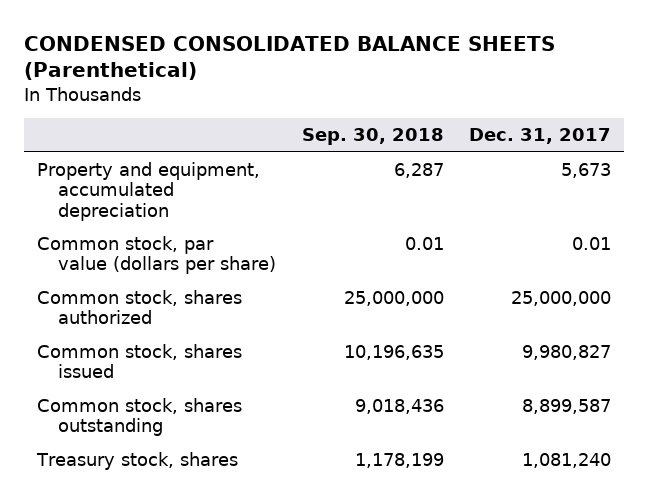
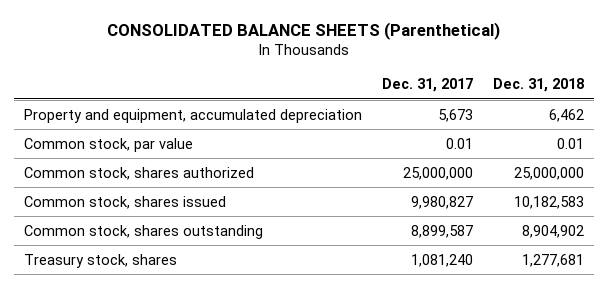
- CONDENSED CONSOLIDATED BALANCE SHEETS (Parenthetical)
+ CONSOLIDATED BALANCE SHEETS (Parenthetical)
- | Sep. 30, 2018 | Dec. 31, 2017
+ | Dec. 31, 2017 | Dec. 31, 2018
- Common stock, par value (dollars per share) | 0.01 | 0.01
+ Common stock, par value | 0.01 | 0.01

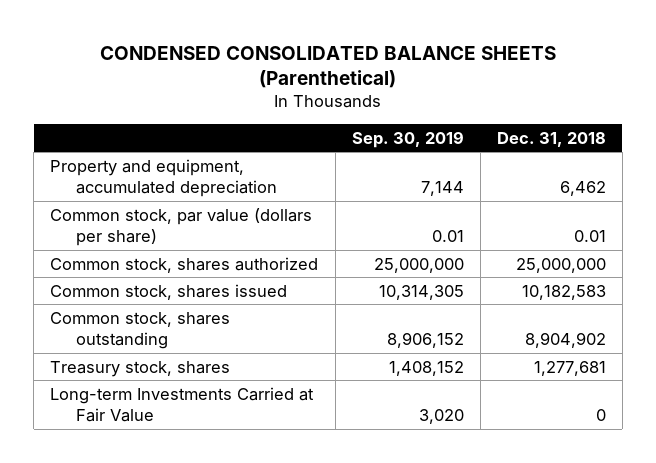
- CONSOLIDATED BALANCE SHEETS (Parenthetical)
+ CONDENSED CONSOLIDATED BALANCE SHEETS (Parenthetical)
- | Dec. 31, 2017 | Dec. 31, 2018
+ | Sep. 30, 2019 | Dec. 31, 2018
- Common stock, par value | 0.01 | 0.01
+ Common stock, par value (dollars per share) | 0.01 | 0.01
+ Long-term Investments Carried at Fair Value | 3,020 | 0

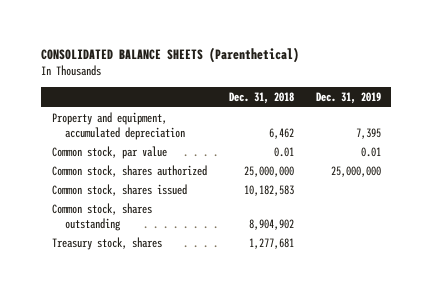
- CONDENSED CONSOLIDATED BALANCE SHEETS (Parenthetical)
+ CONSOLIDATED BALANCE SHEETS (Parenthetical)
- | Sep. 30, 2019 | Dec. 31, 2018
+ | Dec. 31, 2018 | Dec. 31, 2019
- Common stock, par value (dollars per share) | 0.01 | 0.01
+ Common stock, par value | 0.01 | 0.01
- Long-term Investments Carried at Fair Value | 3,020 | 0

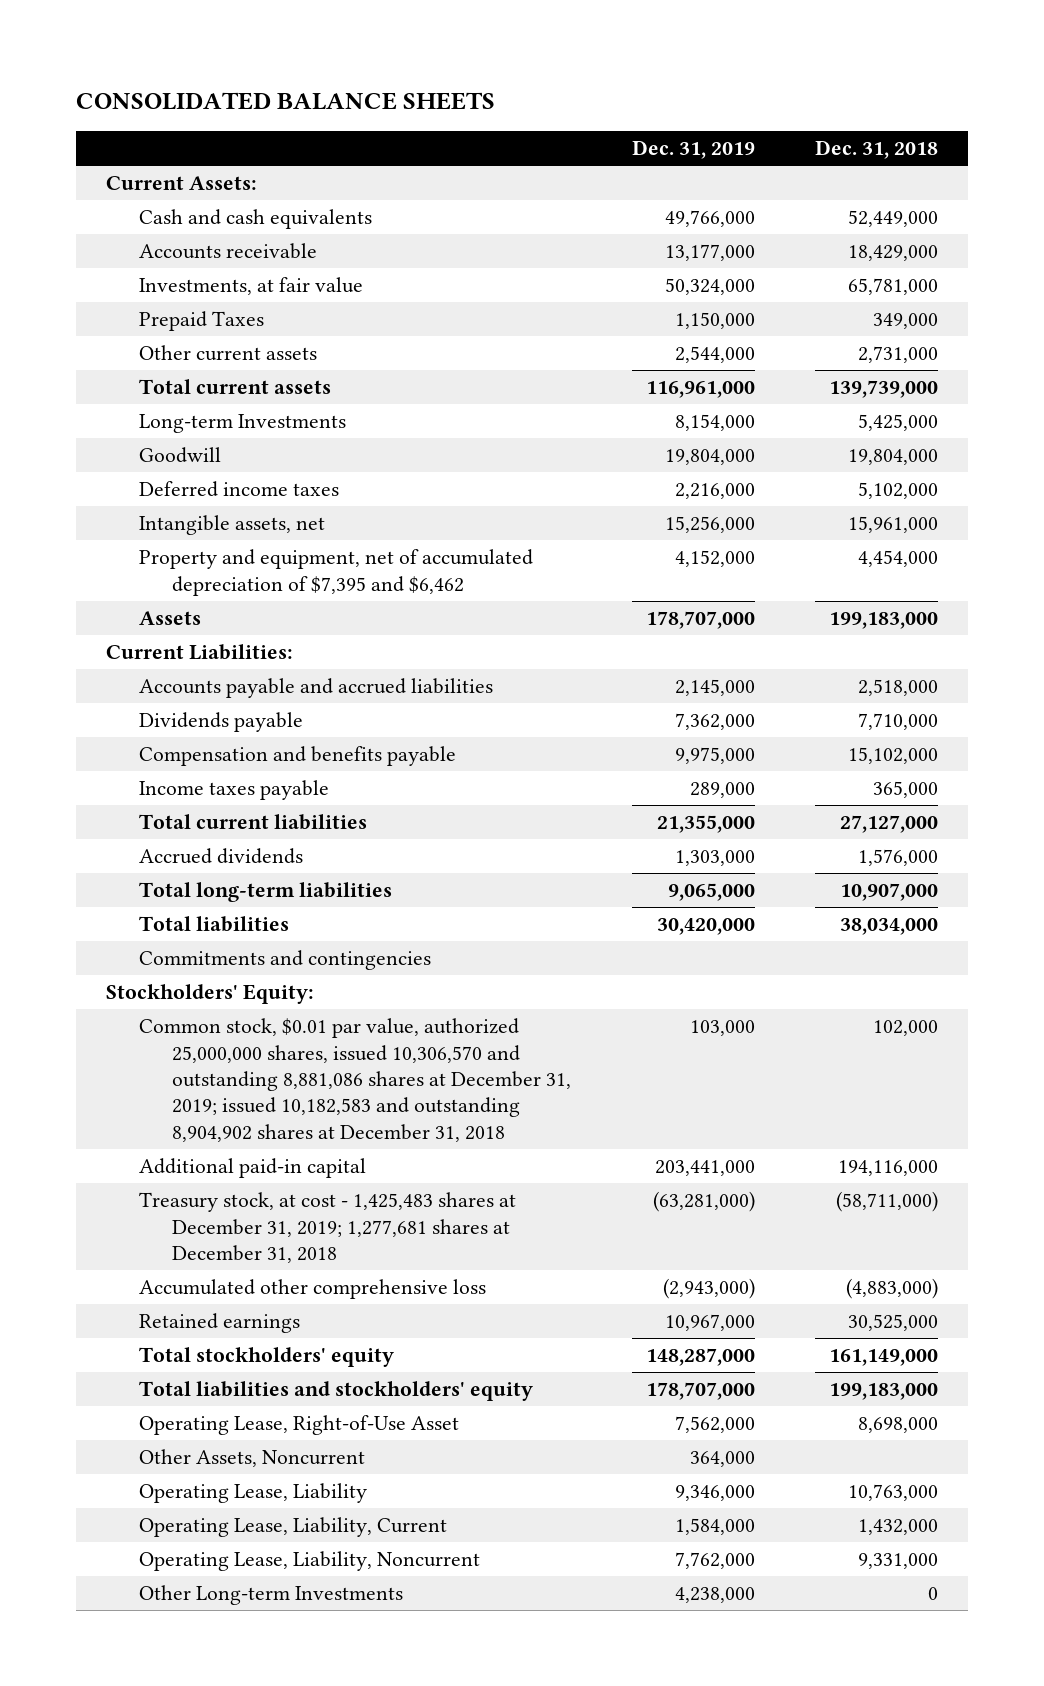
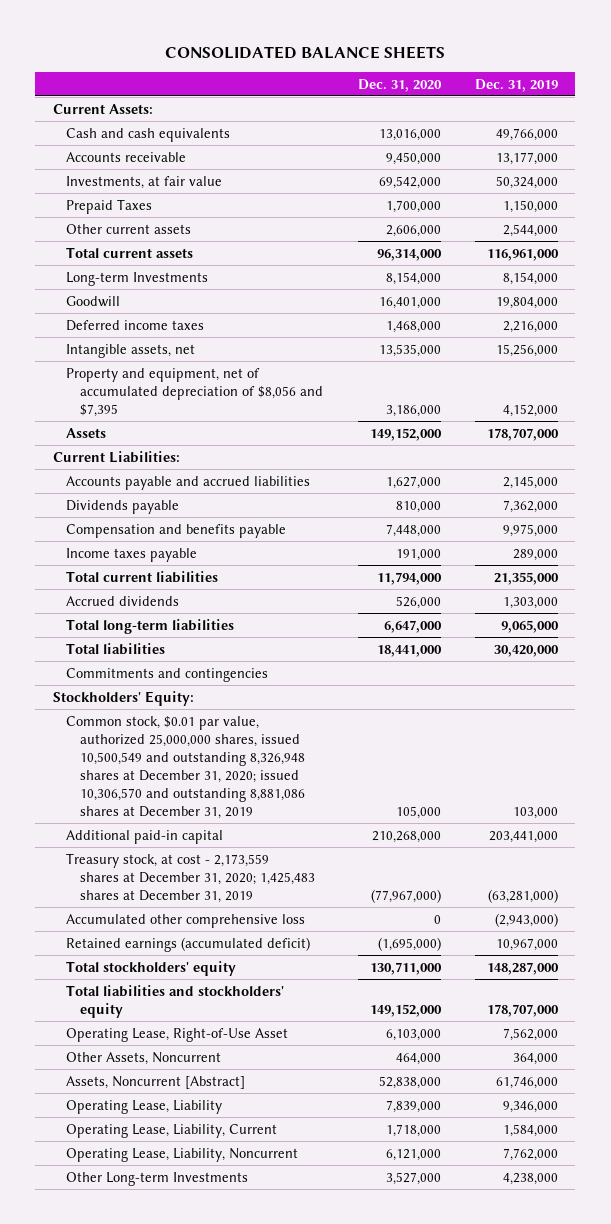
- | Dec. 31, 2019 | Dec. 31, 2018
+ | Dec. 31, 2020 | Dec. 31, 2019
- Property and equipment, net of accumulated depreciation of $7,395 and $6,462 | 4,152,000 | 4,454,000
+ Property and equipment, net of accumulated depreciation of $8,056 and $7,395 | 3,186,000 | 4,152,000
- Common stock, $0.01 par value, authorized 25,000,000 shares, issued 10,306,570 and outstanding 8,881,086 shares at December 31, 2019; issued 10,182,583 and outstanding 8,904,902 shares at December 31, 2018 | 103,000 | 102,000
+ Common stock, $0.01 par value, authorized 25,000,000 shares, issued 10,500,549 and outstanding 8,326,948 shares at December 31, 2020; issued 10,306,570 and outstanding 8,881,086 shares at December 31, 2019 | 105,000 | 103,000
- Treasury stock, at cost - 1,425,483 shares at December 31, 2019; 1,277,681 shares at December 31, 2018 | (63,281,000) | (58,711,000)
+ Treasury stock, at cost - 2,173,559 shares at December 31, 2020; 1,425,483 shares at December 31, 2019 | (77,967,000) | (63,281,000)
- Retained earnings | 10,967,000 | 30,525,000
+ Retained earnings (accumulated deficit) | (1,695,000) | 10,967,000
+ Assets, Noncurrent [Abstract] | 52,838,000 | 61,746,000

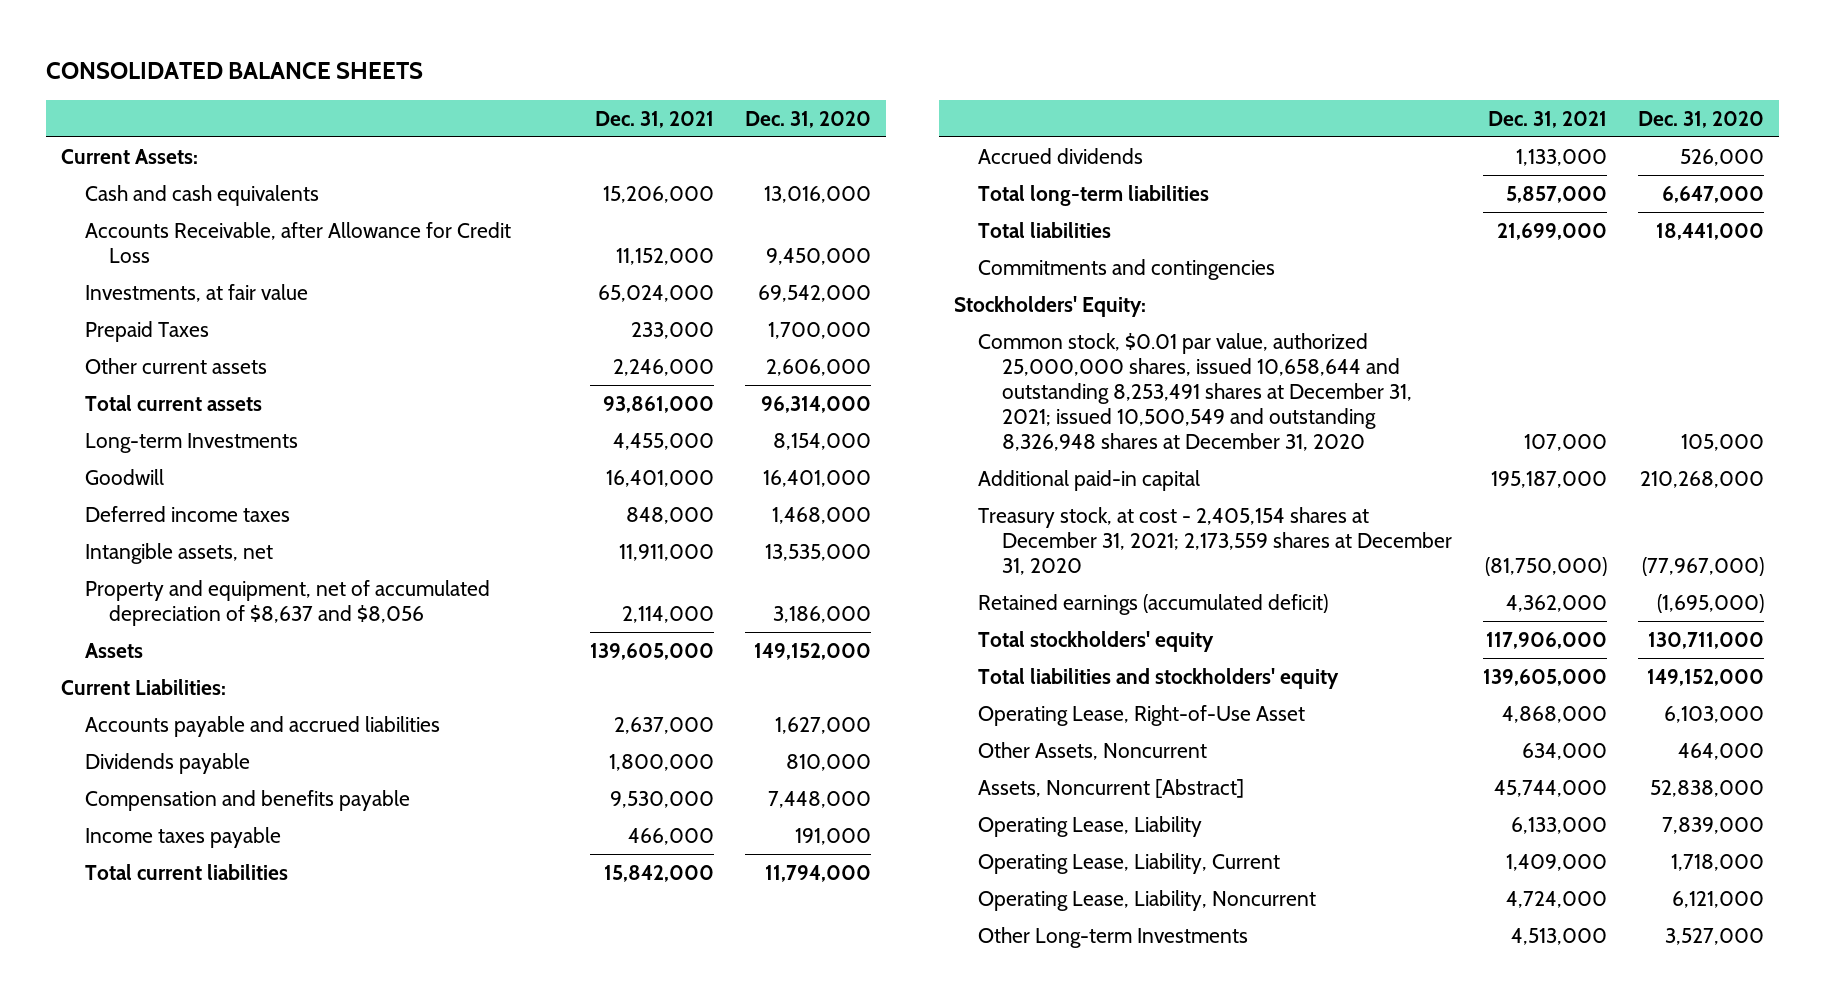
- | Dec. 31, 2020 | Dec. 31, 2019
+ | Dec. 31, 2021 | Dec. 31, 2020
- Accounts receivable | 9,450,000 | 13,177,000
+ Accounts Receivable, after Allowance for Credit Loss | 11,152,000 | 9,450,000
- Property and equipment, net of accumulated depreciation of $8,056 and $7,395 | 3,186,000 | 4,152,000
+ Property and equipment, net of accumulated depreciation of $8,637 and $8,056 | 2,114,000 | 3,186,000
- Common stock, $0.01 par value, authorized 25,000,000 shares, issued 10,500,549 and outstanding 8,326,948 shares at December 31, 2020; issued 10,306,570 and outstanding 8,881,086 shares at December 31, 2019 | 105,000 | 103,000
+ Common stock, $0.01 par value, authorized 25,000,000 shares, issued 10,658,644 and outstanding 8,253,491 shares at December 31, 2021; issued 10,500,549 and outstanding 8,326,948 shares at December 31, 2020 | 107,000 | 105,000
- Treasury stock, at cost - 2,173,559 shares at December 31, 2020; 1,425,483 shares at December 31, 2019 | (77,967,000) | (63,281,000)
- Accumulated other comprehensive loss | 0 | (2,943,000)
+ Treasury stock, at cost - 2,405,154 shares at December 31, 2021; 2,173,559 shares at December 31, 2020 | (81,750,000) | (77,967,000)

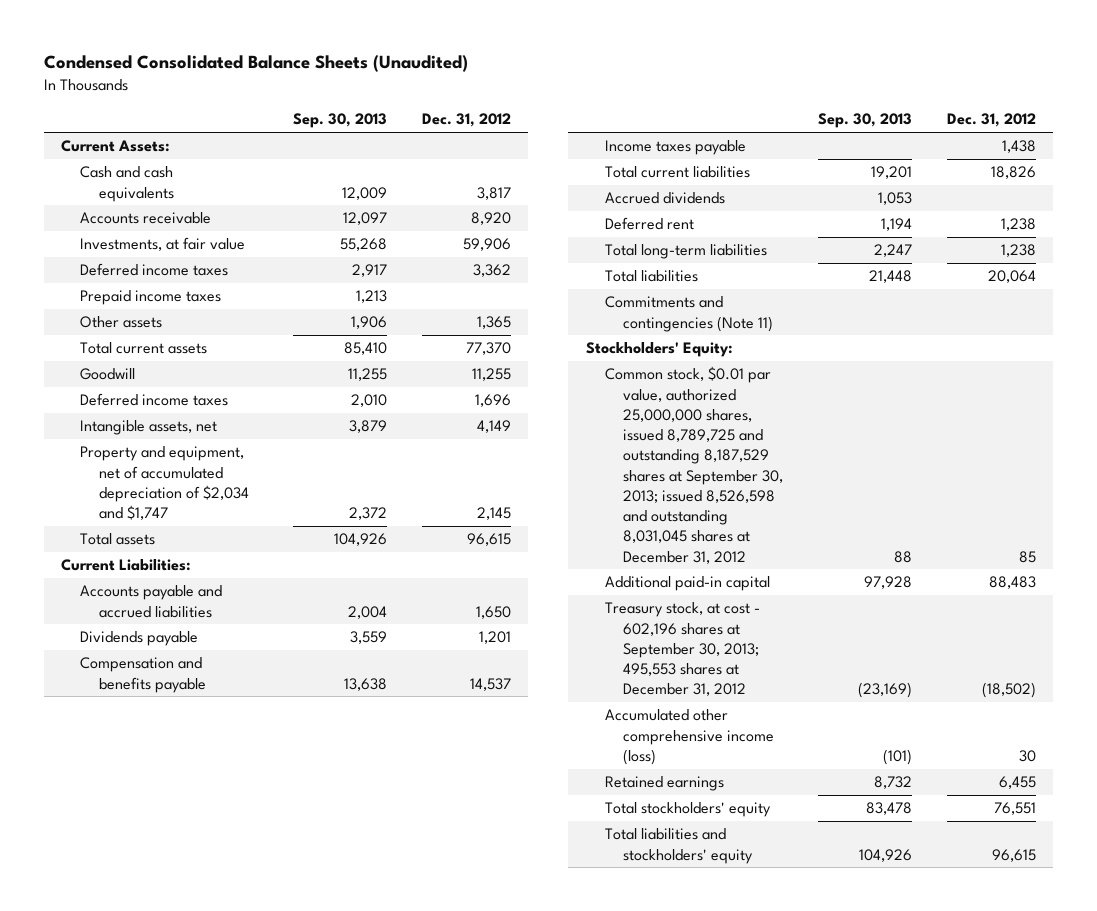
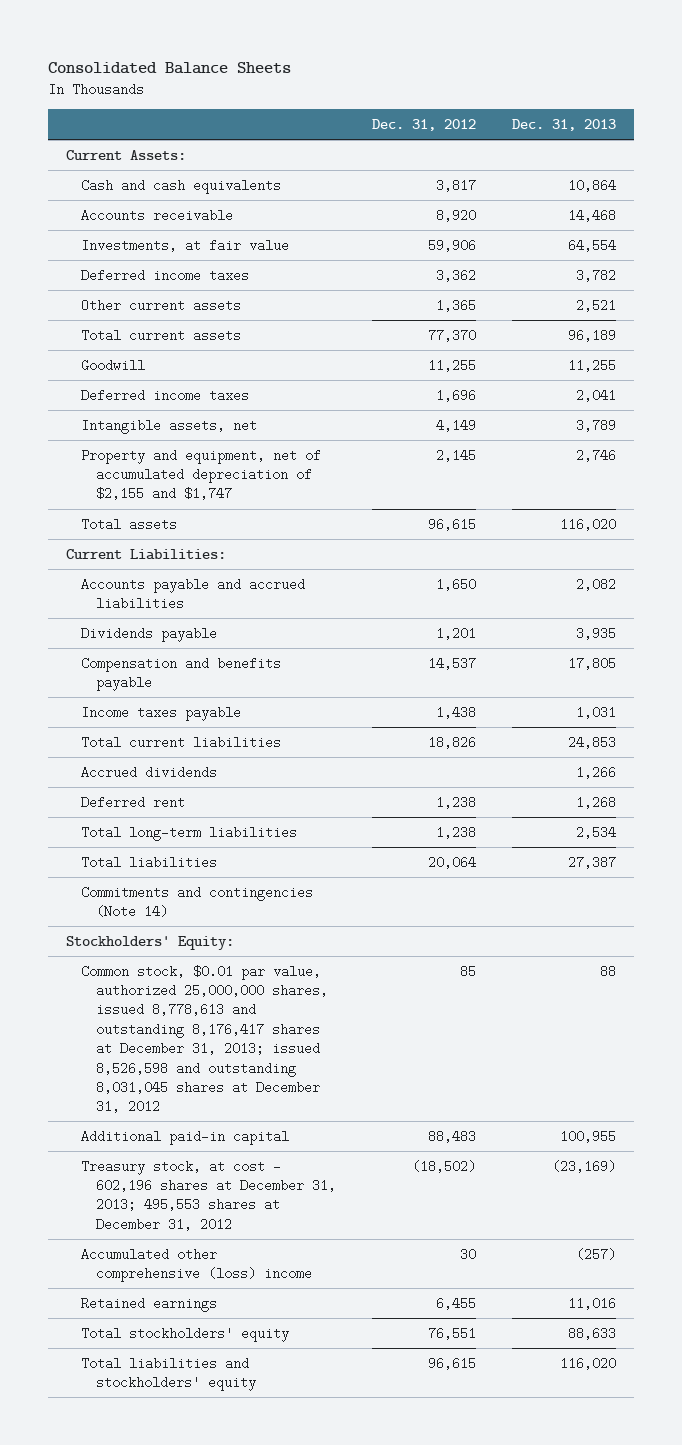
- Condensed Consolidated Balance Sheets (Unaudited)
+ Consolidated Balance Sheets
- | Sep. 30, 2013 | Dec. 31, 2012
+ | Dec. 31, 2012 | Dec. 31, 2013
- Prepaid income taxes | 1,213 |
- Other assets | 1,906 | 1,365
+ Other current assets | 1,365 | 2,521
- Property and equipment, net of accumulated depreciation of $2,034 and $1,747 | 2,372 | 2,145
+ Property and equipment, net of accumulated depreciation of $2,155 and $1,747 | 2,145 | 2,746
- Commitments and contingencies (Note 11)
+ Commitments and contingencies (Note 14)
- Common stock, $0.01 par value, authorized 25,000,000 shares, issued 8,789,725 and outstanding 8,187,529 shares at September 30, 2013; issued 8,526,598 and outstanding 8,031,045 shares at December 31, 2012 | 88 | 85
+ Common stock, $0.01 par value, authorized 25,000,000 shares, issued 8,778,613 and outstanding 8,176,417 shares at December 31, 2013; issued 8,526,598 and outstanding 8,031,045 shares at December 31, 2012 | 85 | 88
- Treasury stock, at cost - 602,196 shares at September 30, 2013; 495,553 shares at December 31, 2012 | (23,169) | (18,502)
- Accumulated other comprehensive income (loss) | (101) | 30
+ Treasury stock, at cost - 602,196 shares at December 31, 2013; 495,553 shares at December 31, 2012 | (18,502) | (23,169)
+ Accumulated other comprehensive (loss) income | 30 | (257)

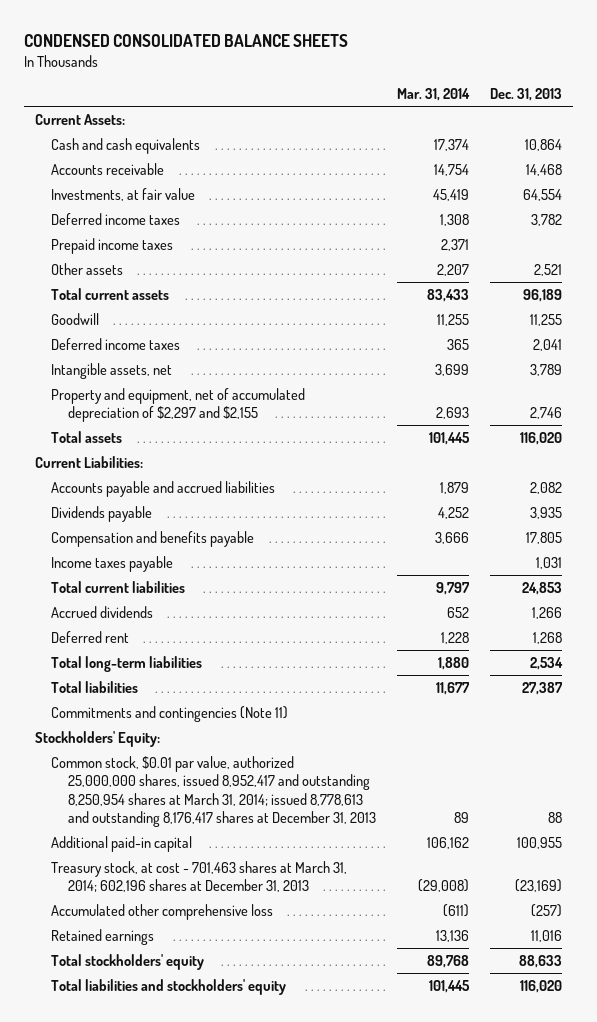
- Consolidated Balance Sheets
+ CONDENSED CONSOLIDATED BALANCE SHEETS
- | Dec. 31, 2012 | Dec. 31, 2013
+ | Mar. 31, 2014 | Dec. 31, 2013
- Other current assets | 1,365 | 2,521
+ Prepaid income taxes | 2,371 |
+ Other assets | 2,207 | 2,521
- Property and equipment, net of accumulated depreciation of $2,155 and $1,747 | 2,145 | 2,746
+ Property and equipment, net of accumulated depreciation of $2,297 and $2,155 | 2,693 | 2,746
- Commitments and contingencies (Note 14)
+ Commitments and contingencies (Note 11)
- Common stock, $0.01 par value, authorized 25,000,000 shares, issued 8,778,613 and outstanding 8,176,417 shares at December 31, 2013; issued 8,526,598 and outstanding 8,031,045 shares at December 31, 2012 | 85 | 88
+ Common stock, $0.01 par value, authorized 25,000,000 shares, issued 8,952,417 and outstanding 8,250,954 shares at March 31, 2014; issued 8,778,613 and outstanding 8,176,417 shares at December 31, 2013 | 89 | 88
- Treasury stock, at cost - 602,196 shares at December 31, 2013; 495,553 shares at December 31, 2012 | (18,502) | (23,169)
- Accumulated other comprehensive (loss) income | 30 | (257)
+ Treasury stock, at cost - 701,463 shares at March 31, 2014; 602,196 shares at December 31, 2013 | (29,008) | (23,169)
+ Accumulated other comprehensive loss | (611) | (257)

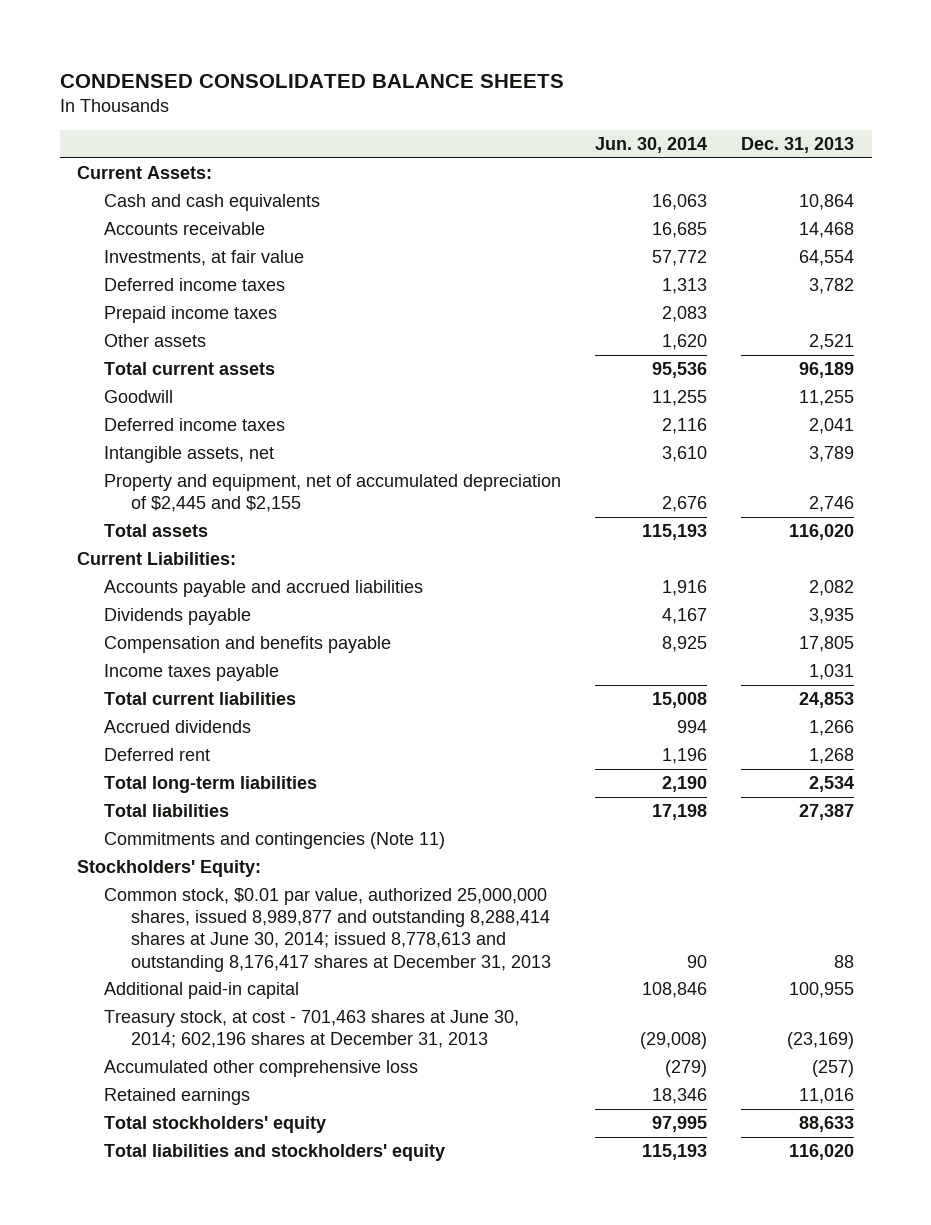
- | Mar. 31, 2014 | Dec. 31, 2013
+ | Jun. 30, 2014 | Dec. 31, 2013
- Property and equipment, net of accumulated depreciation of $2,297 and $2,155 | 2,693 | 2,746
+ Property and equipment, net of accumulated depreciation of $2,445 and $2,155 | 2,676 | 2,746
- Common stock, $0.01 par value, authorized 25,000,000 shares, issued 8,952,417 and outstanding 8,250,954 shares at March 31, 2014; issued 8,778,613 and outstanding 8,176,417 shares at December 31, 2013 | 89 | 88
+ Common stock, $0.01 par value, authorized 25,000,000 shares, issued 8,989,877 and outstanding 8,288,414 shares at June 30, 2014; issued 8,778,613 and outstanding 8,176,417 shares at December 31, 2013 | 90 | 88
- Treasury stock, at cost - 701,463 shares at March 31, 2014; 602,196 shares at December 31, 2013 | (29,008) | (23,169)
+ Treasury stock, at cost - 701,463 shares at June 30, 2014; 602,196 shares at December 31, 2013 | (29,008) | (23,169)

